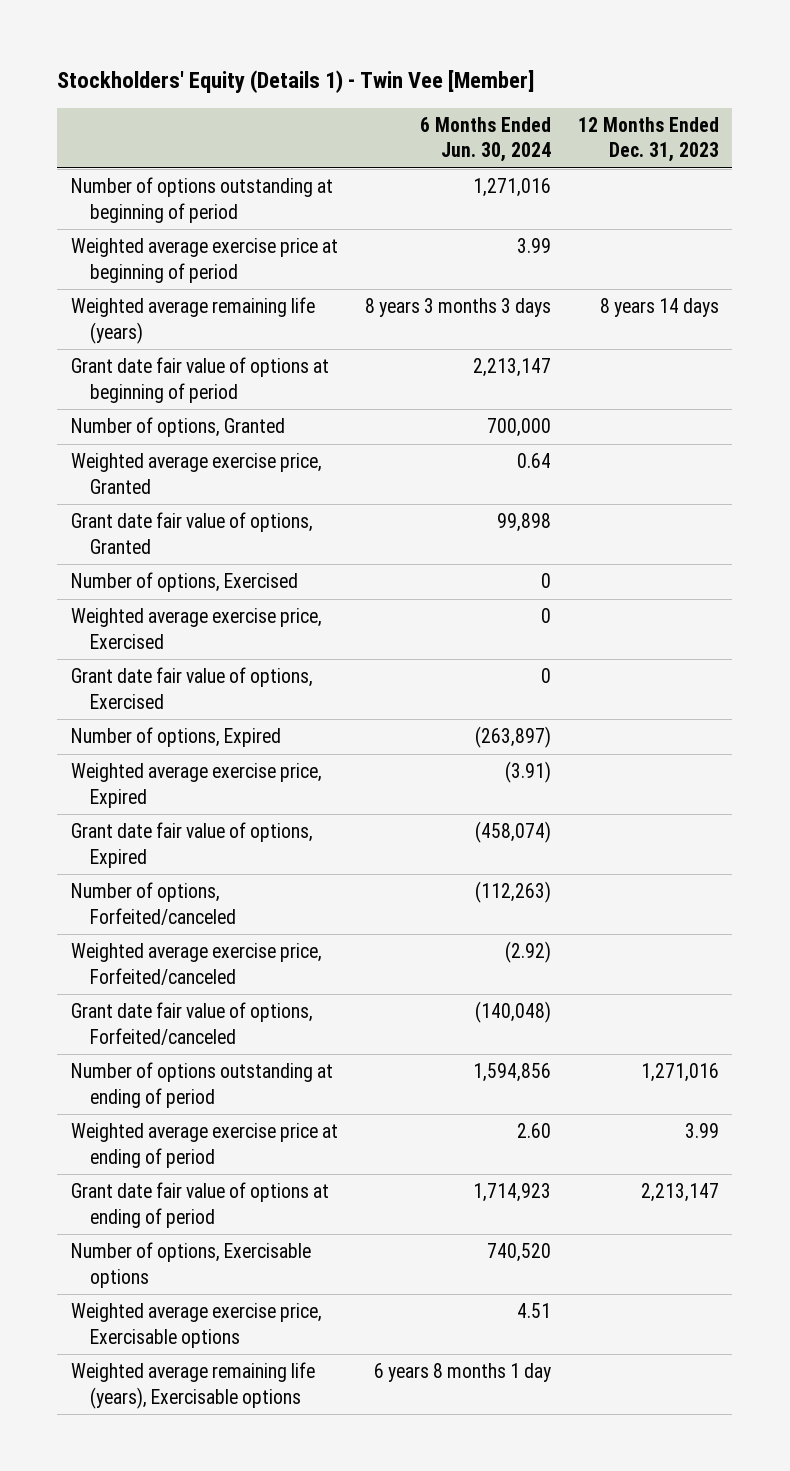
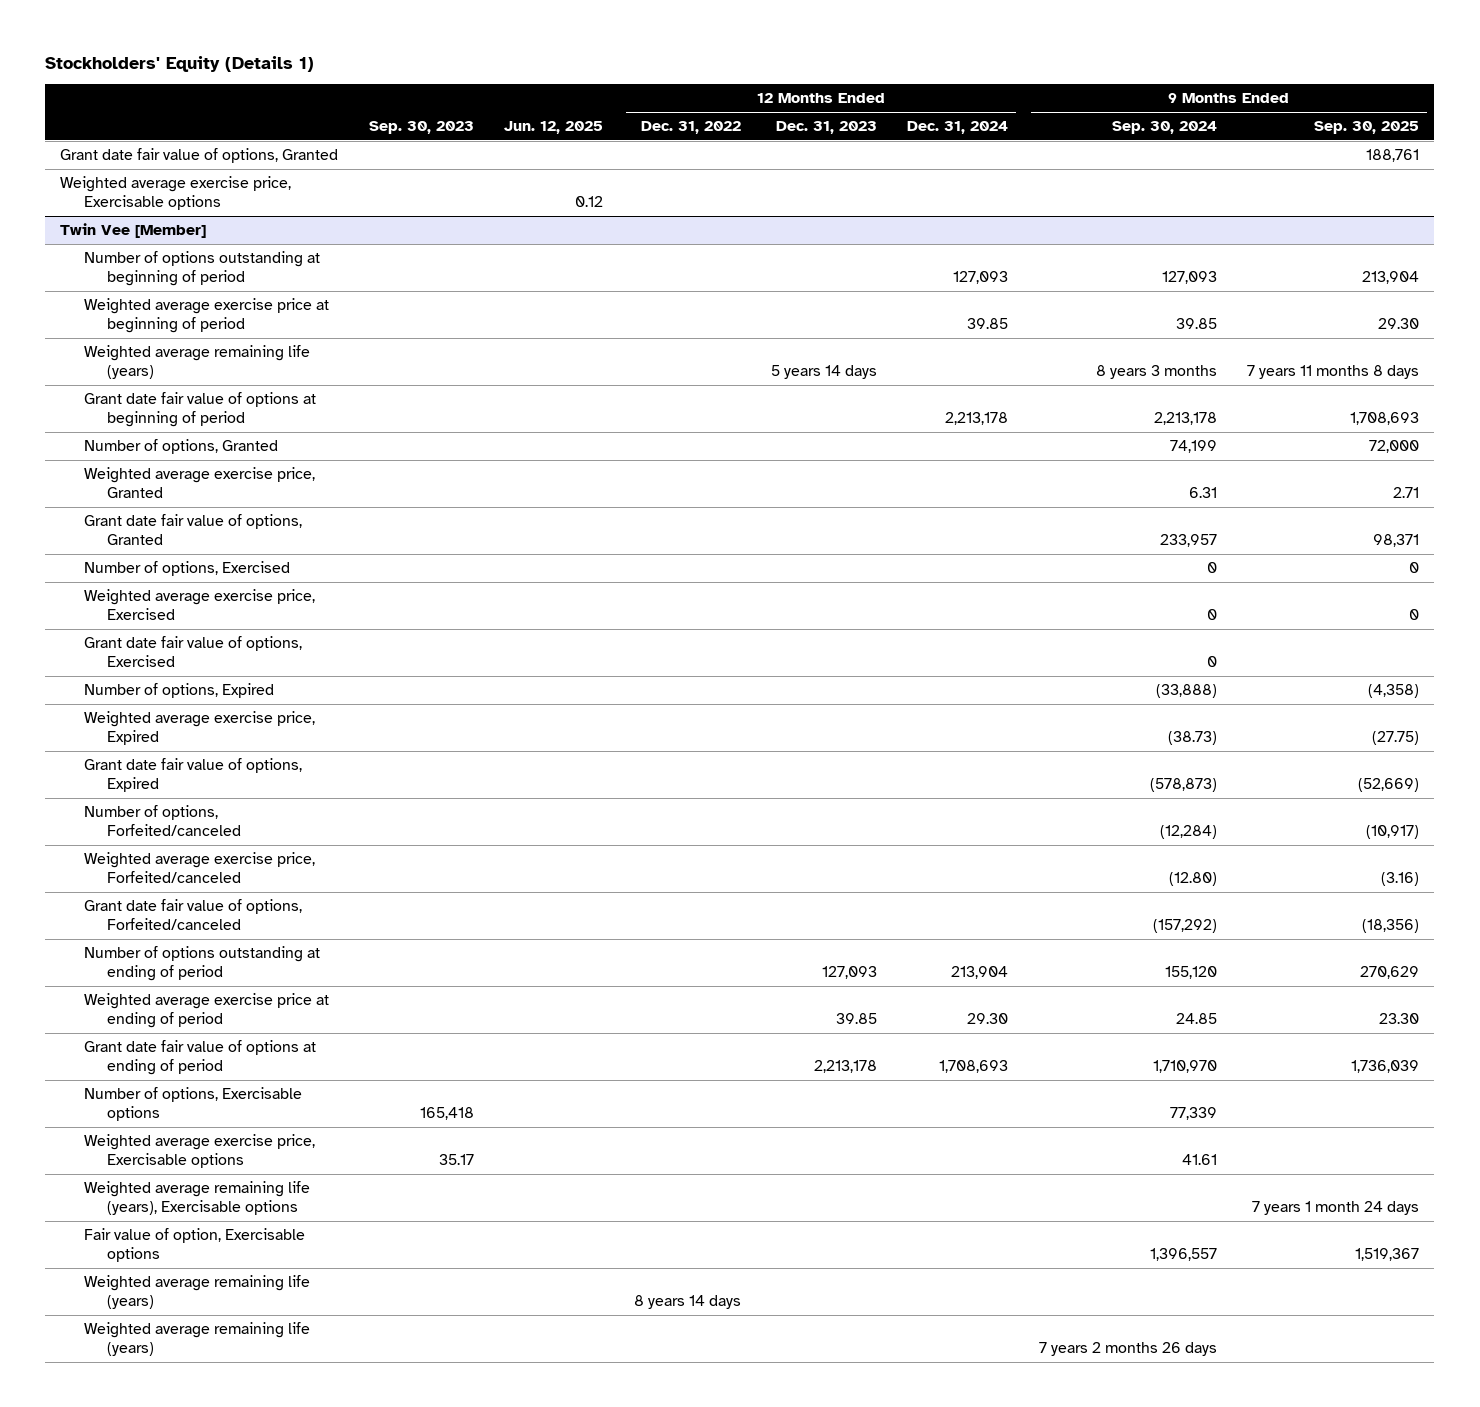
- Stockholders' Equity (Details 1) - Twin Vee [Member]
+ Stockholders' Equity (Details 1)
- | 6 Months Ended Jun. 30, 2024 | 12 Months Ended Dec. 31, 2023
+ | Sep. 30, 2023 | Jun. 12, 2025 | 12 Months Ended Dec. 31, 2022 | 12 Months Ended Dec. 31, 2023 | 12 Months Ended Dec. 31, 2024 | 9 Months Ended Sep. 30, 2024 | 9 Months Ended Sep. 30, 2025
- Number of options outstanding at beginning of period | 1,271,016 |
- Weighted average exercise price at beginning of period | 3.99 |
- Weighted average remaining life (years) | 8 years 3 months 3 days | 8 years 14 days
- Grant date fair value of options at beginning of period | 2,213,147 |
- Number of options, Granted | 700,000 |
- Weighted average exercise price, Granted | 0.64 |
- Number of options, Exercised | 0 |
- Weighted average exercise price, Exercised | 0 |
- Grant date fair value of options, Exercised | 0 |
- Number of options, Expired | (263,897) |
- Weighted average exercise price, Expired | (3.91) |
- Grant date fair value of options, Expired | (458,074) |
- Number of options, Forfeited/canceled | (112,263) |
- Weighted average exercise price, Forfeited/canceled | (2.92) |
- Grant date fair value of options, Forfeited/canceled | (140,048) |
- Number of options outstanding at ending of period | 1,594,856 | 1,271,016
- Weighted average exercise price at ending of period | 2.60 | 3.99
- Grant date fair value of options at ending of period | 1,714,923 | 2,213,147
- Number of options, Exercisable options | 740,520 |
- Weighted average remaining life (years), Exercisable options | 6 years 8 months 1 day |
+ Twin Vee [Member]
+ Number of options outstanding at beginning of period | | | | | 127,093 | 127,093 | 213,904
+ Weighted average exercise price at beginning of period | | | | | 39.85 | 39.85 | 29.30
+ Weighted average remaining life (years) | | | | 5 years 14 days | | 8 years 3 months | 7 years 11 months 8 days
+ Grant date fair value of options at beginning of period | | | | | 2,213,178 | 2,213,178 | 1,708,693
+ Number of options, Granted | | | | | | 74,199 | 72,000
+ Weighted average exercise price, Granted | | | | | | 6.31 | 2.71
+ Grant date fair value of options, Granted | | | | | | 233,957 | 98,371
+ Number of options, Exercised | | | | | | 0 | 0
+ Weighted average exercise price, Exercised | | | | | | 0 | 0
+ Grant date fair value of options, Exercised | | | | | | 0 |
+ Number of options, Expired | | | | | | (33,888) | (4,358)
+ Weighted average exercise price, Expired | | | | | | (38.73) | (27.75)
+ Grant date fair value of options, Expired | | | | | | (578,873) | (52,669)
+ Number of options, Forfeited/canceled | | | | | | (12,284) | (10,917)
+ Weighted average exercise price, Forfeited/canceled | | | | | | (12.80) | (3.16)
+ Grant date fair value of options, Forfeited/canceled | | | | | | (157,292) | (18,356)
+ Number of options outstanding at ending of period | | | | 127,093 | 213,904 | 155,120 | 270,629
+ Weighted average exercise price at ending of period | | | | 39.85 | 29.30 | 24.85 | 23.30
+ Grant date fair value of options at ending of period | | | | 2,213,178 | 1,708,693 | 1,710,970 | 1,736,039
+ Number of options, Exercisable options | 165,418 | | | | | 77,339 |
+ Weighted average exercise price, Exercisable options | 35.17 | | | | | 41.61 |
+ Weighted average remaining life (years), Exercisable options | | | | | | | 7 years 1 month 24 days
+ Fair value of option, Exercisable options | | | | | | 1,396,557 | 1,519,367
+ Weighted average remaining life (years) | | | 8 years 14 days | | | |
+ Weighted average remaining life (years) | | | | | | 7 years 2 months 26 days |

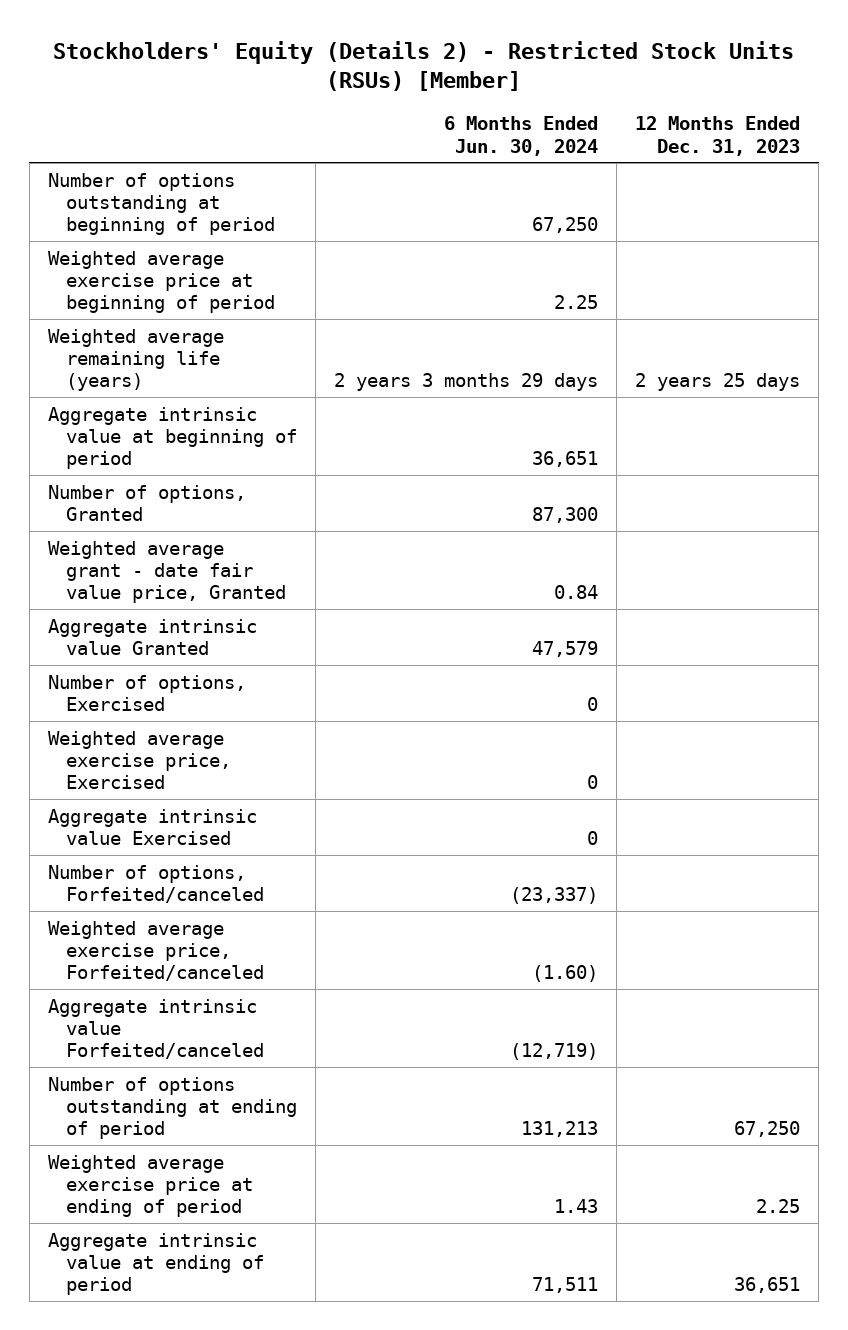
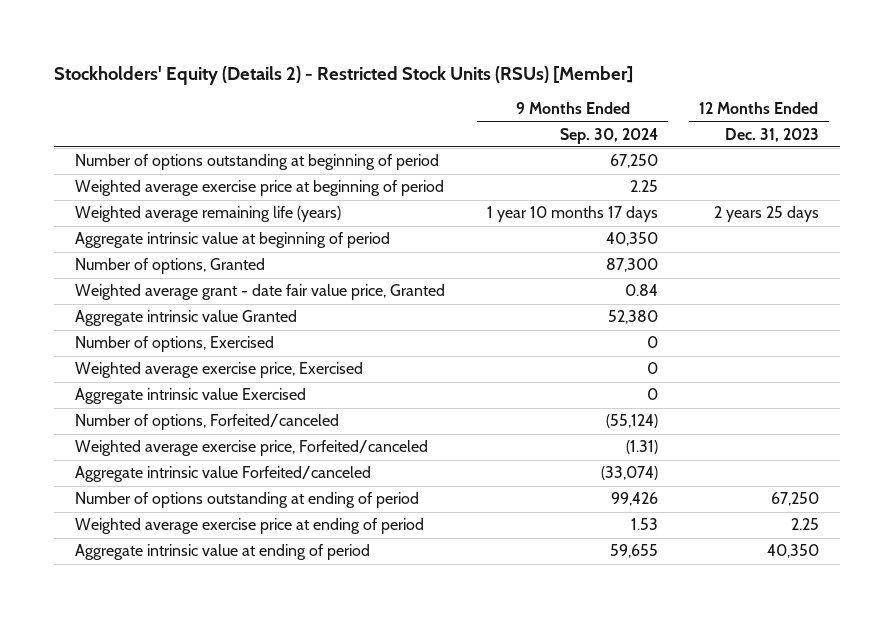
- | 6 Months Ended Jun. 30, 2024 | 12 Months Ended Dec. 31, 2023
+ | 9 Months Ended Sep. 30, 2024 | 12 Months Ended Dec. 31, 2023
- Aggregate intrinsic value at ending of period | 71,511 | 36,651
+ Aggregate intrinsic value at ending of period | 59,655 | 40,350

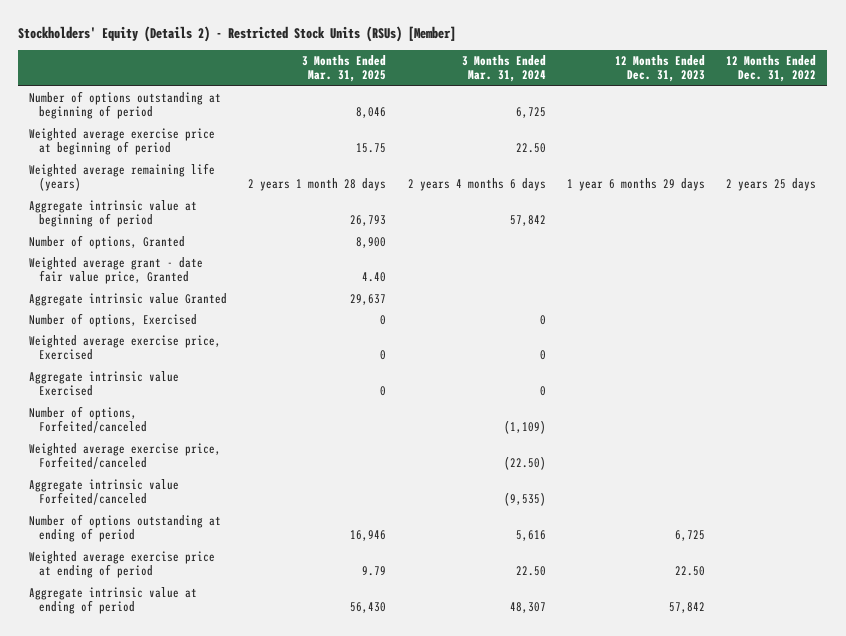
- | 9 Months Ended Sep. 30, 2024 | 12 Months Ended Dec. 31, 2023
+ | 3 Months Ended Mar. 31, 2025 | 3 Months Ended Mar. 31, 2024 | 12 Months Ended Dec. 31, 2023 | 12 Months Ended Dec. 31, 2022
- Weighted average remaining life (years) | 1 year 10 months 17 days | 2 years 25 days
+ Weighted average remaining life (years) | 2 years 1 month 28 days | 2 years 4 months 6 days | 1 year 6 months 29 days | 2 years 25 days
- Number of options outstanding at ending of period | 99,426 | 67,250
- Weighted average exercise price at ending of period | 1.53 | 2.25
- Aggregate intrinsic value at ending of period | 59,655 | 40,350
+ Number of options outstanding at ending of period | 16,946 | 5,616 | 6,725 |
+ Weighted average exercise price at ending of period | 9.79 | 22.50 | 22.50 |
+ Aggregate intrinsic value at ending of period | 56,430 | 48,307 | 57,842 |

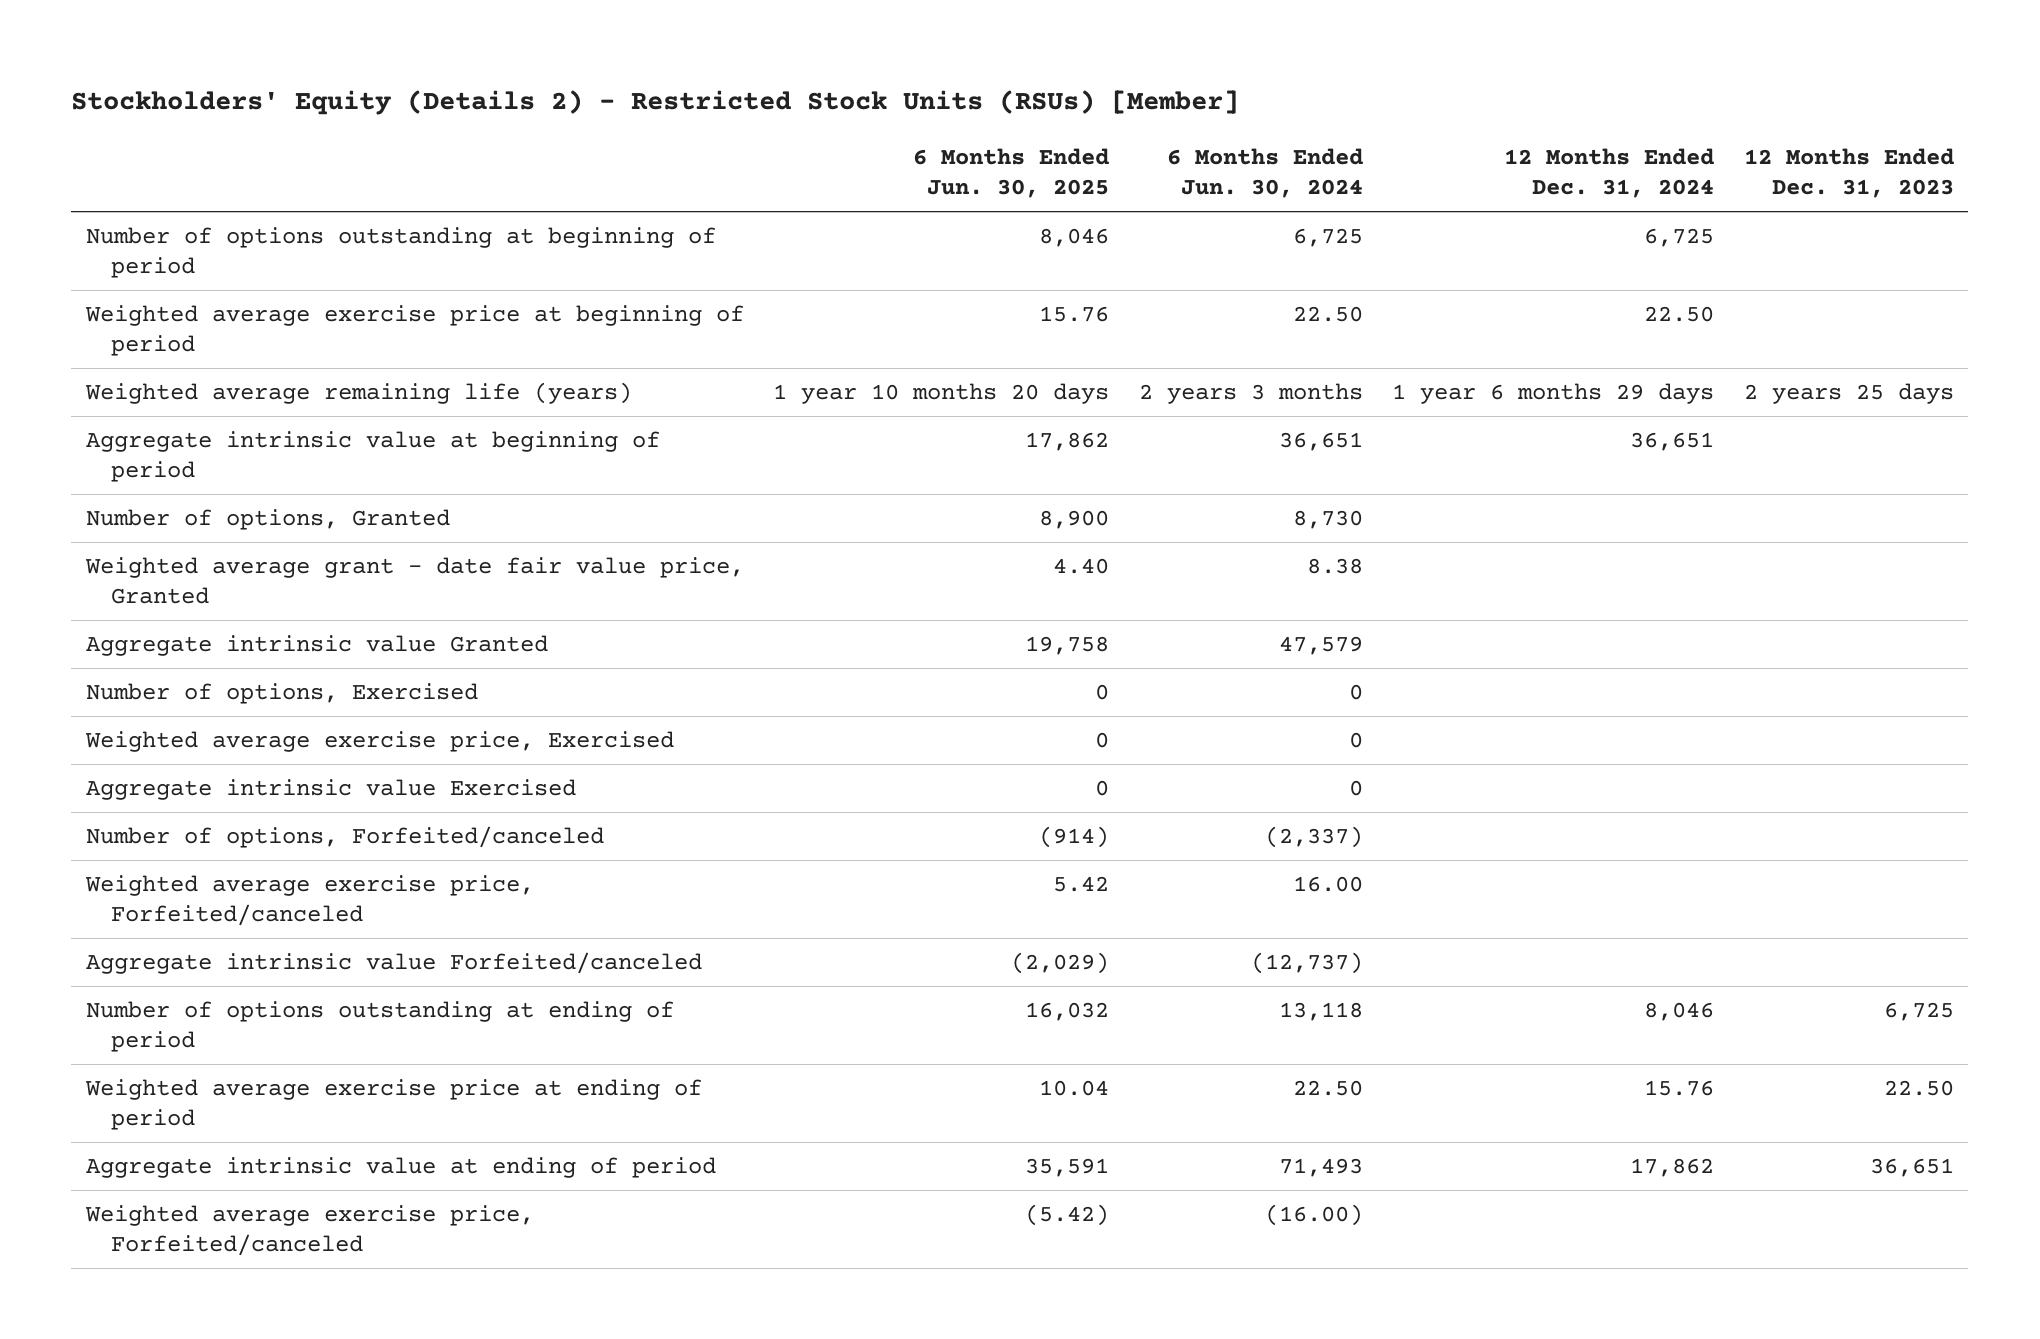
- | 3 Months Ended Mar. 31, 2025 | 3 Months Ended Mar. 31, 2024 | 12 Months Ended Dec. 31, 2023 | 12 Months Ended Dec. 31, 2022
+ | 6 Months Ended Jun. 30, 2025 | 6 Months Ended Jun. 30, 2024 | 12 Months Ended Dec. 31, 2024 | 12 Months Ended Dec. 31, 2023
- Weighted average remaining life (years) | 2 years 1 month 28 days | 2 years 4 months 6 days | 1 year 6 months 29 days | 2 years 25 days
+ Weighted average remaining life (years) | 1 year 10 months 20 days | 2 years 3 months | 1 year 6 months 29 days | 2 years 25 days
- Aggregate intrinsic value at ending of period | 56,430 | 48,307 | 57,842 |
+ Aggregate intrinsic value at ending of period | 35,591 | 71,493 | 17,862 | 36,651
+ Weighted average exercise price, Forfeited/canceled | (5.42) | (16.00) | |

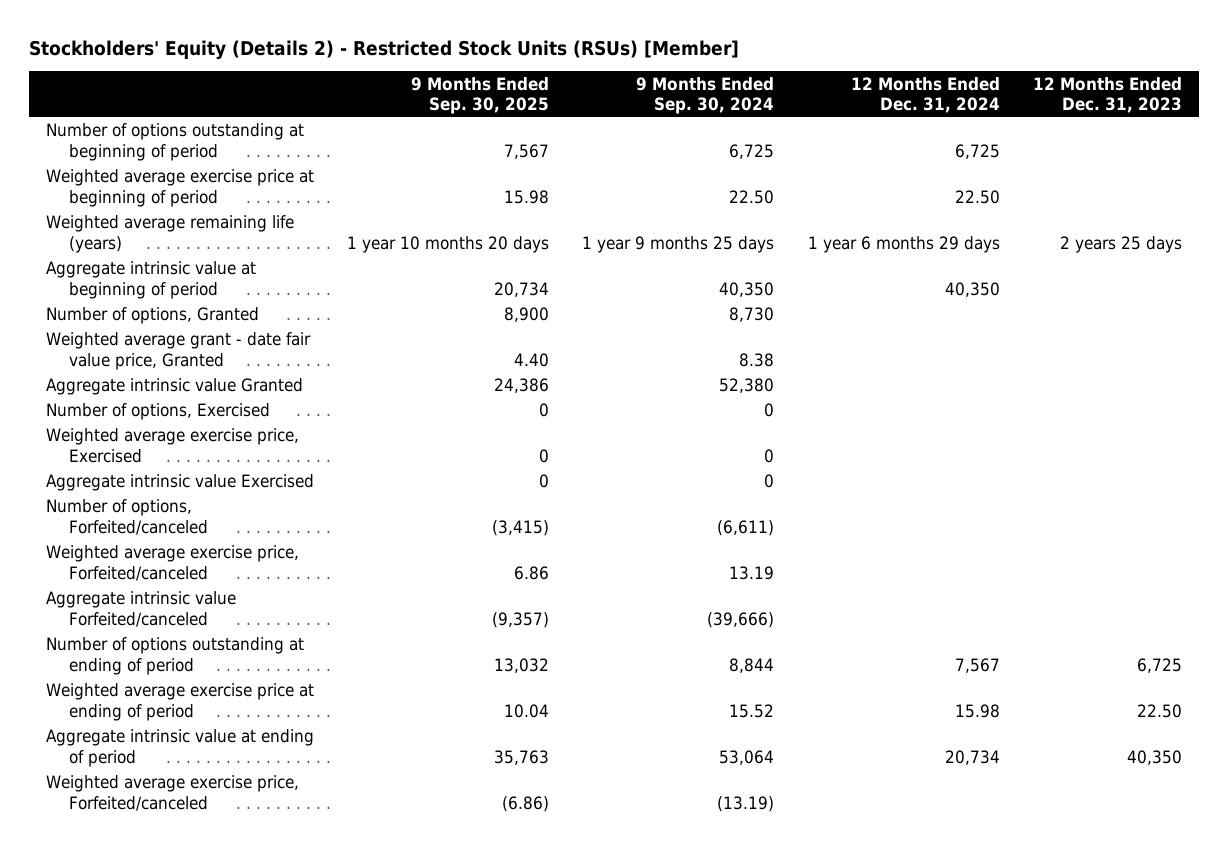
- | 6 Months Ended Jun. 30, 2025 | 6 Months Ended Jun. 30, 2024 | 12 Months Ended Dec. 31, 2024 | 12 Months Ended Dec. 31, 2023
+ | 9 Months Ended Sep. 30, 2025 | 9 Months Ended Sep. 30, 2024 | 12 Months Ended Dec. 31, 2024 | 12 Months Ended Dec. 31, 2023
- Aggregate intrinsic value at beginning of period | 17,862 | 36,651 | 36,651 |
+ Aggregate intrinsic value at beginning of period | 20,734 | 40,350 | 40,350 |
- Number of options outstanding at ending of period | 16,032 | 13,118 | 8,046 | 6,725
- Weighted average exercise price at ending of period | 10.04 | 22.50 | 15.76 | 22.50
- Aggregate intrinsic value at ending of period | 35,591 | 71,493 | 17,862 | 36,651
+ Number of options outstanding at ending of period | 13,032 | 8,844 | 7,567 | 6,725
+ Weighted average exercise price at ending of period | 10.04 | 15.52 | 15.98 | 22.50
+ Aggregate intrinsic value at ending of period | 35,763 | 53,064 | 20,734 | 40,350

